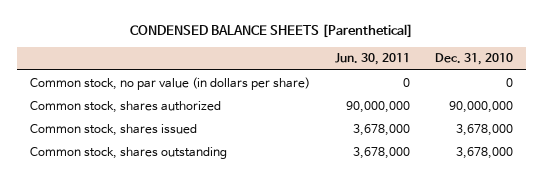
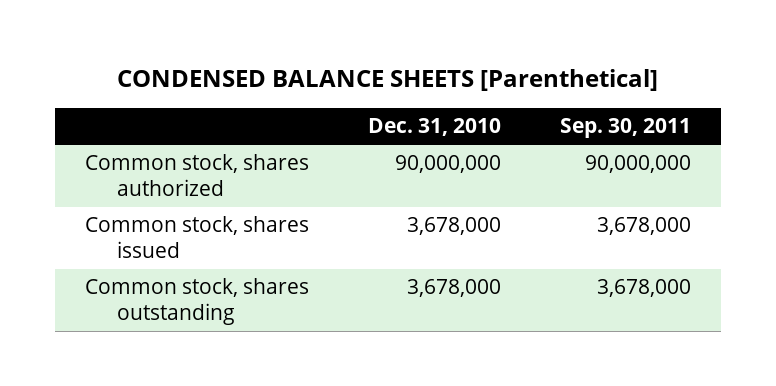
- | Jun. 30, 2011 | Dec. 31, 2010
+ | Dec. 31, 2010 | Sep. 30, 2011
- Common stock, no par value (in dollars per share) | 0 | 0

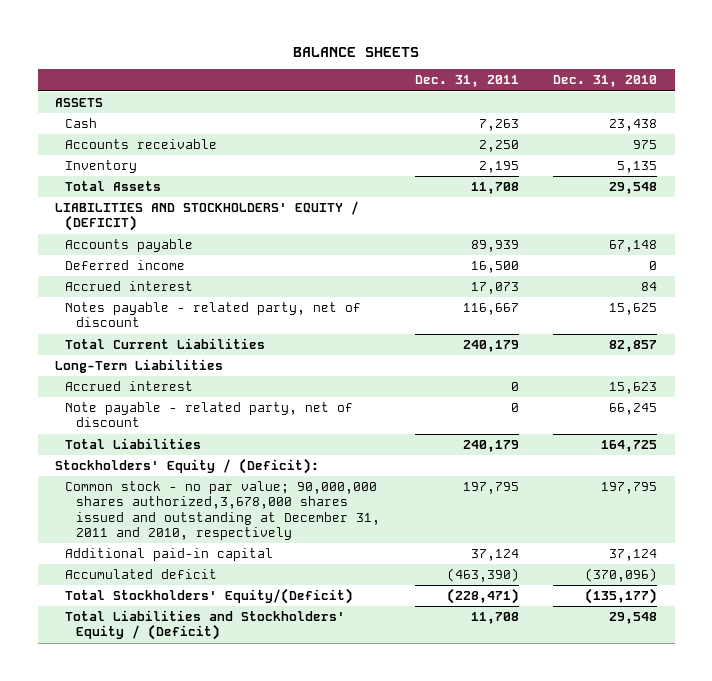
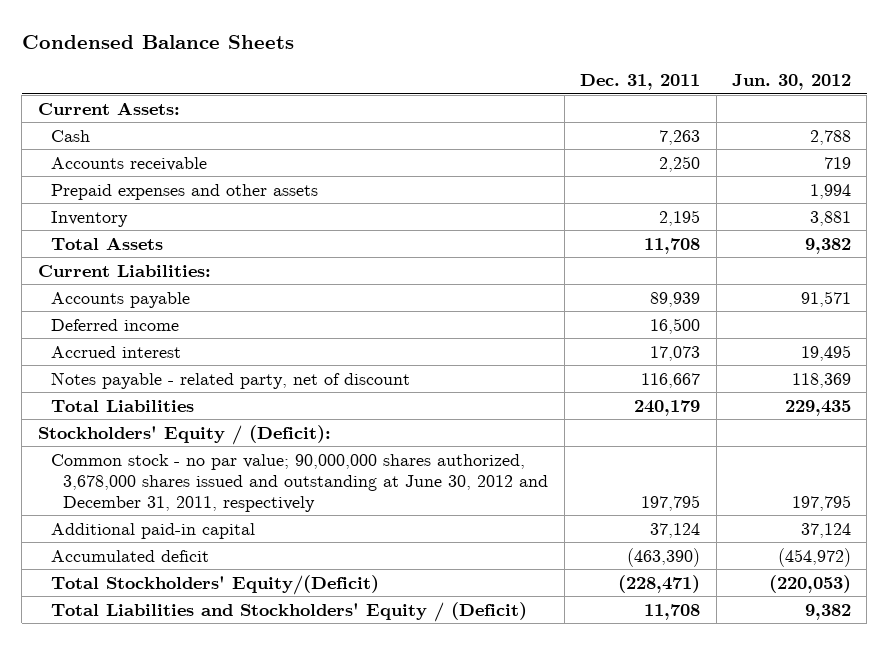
- BALANCE SHEETS
+ Condensed Balance Sheets
- | Dec. 31, 2011 | Dec. 31, 2010
+ | Dec. 31, 2011 | Jun. 30, 2012
- ASSETS
+ Current Assets:
+ Prepaid expenses and other assets | | 1,994
- LIABILITIES AND STOCKHOLDERS' EQUITY / (DEFICIT)
+ Current Liabilities:
- Total Current Liabilities | 240,179 | 82,857
- Long-Term Liabilities
- Accrued interest | 0 | 15,623
- Note payable - related party, net of discount | 0 | 66,245
- Common stock - no par value; 90,000,000 shares authorized,3,678,000 shares issued and outstanding at December 31, 2011 and 2010, respectively | 197,795 | 197,795
+ Common stock - no par value; 90,000,000 shares authorized, 3,678,000 shares issued and outstanding at June 30, 2012 and December 31, 2011, respectively | 197,795 | 197,795

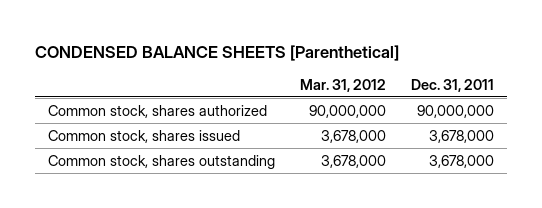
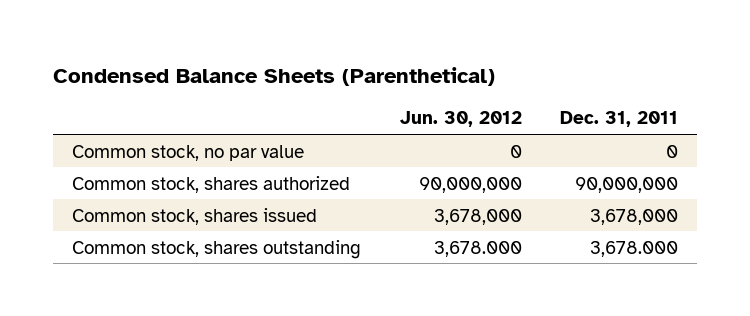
- CONDENSED BALANCE SHEETS [Parenthetical]
+ Condensed Balance Sheets (Parenthetical)
- | Mar. 31, 2012 | Dec. 31, 2011
+ | Jun. 30, 2012 | Dec. 31, 2011
+ Common stock, no par value | 0 | 0
- Common stock, shares outstanding | 3,678,000 | 3,678,000
+ Common stock, shares outstanding | 3,678.000 | 3,678.000

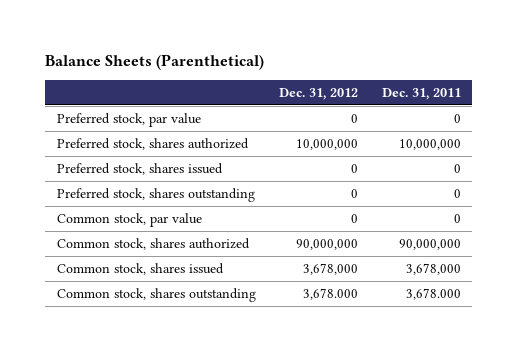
- Condensed Balance Sheets (Parenthetical)
+ Balance Sheets (Parenthetical)
- | Jun. 30, 2012 | Dec. 31, 2011
+ | Dec. 31, 2012 | Dec. 31, 2011
- Common stock, no par value | 0 | 0
+ Preferred stock, par value | 0 | 0
+ Preferred stock, shares authorized | 10,000,000 | 10,000,000
+ Preferred stock, shares issued | 0 | 0
+ Preferred stock, shares outstanding | 0 | 0
+ Common stock, par value | 0 | 0

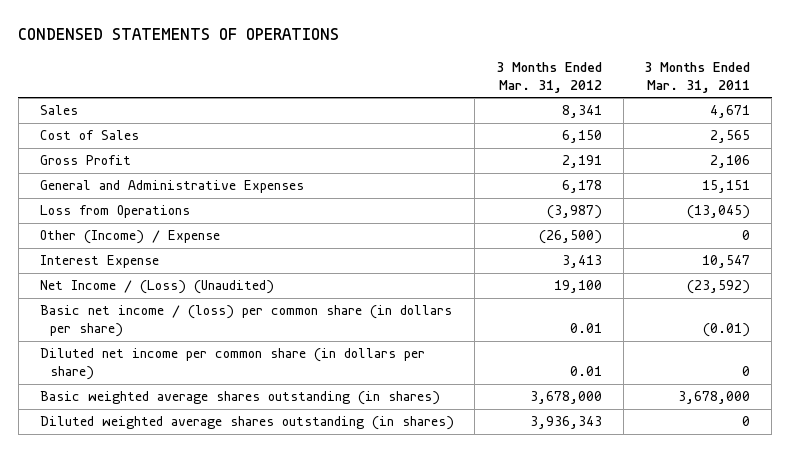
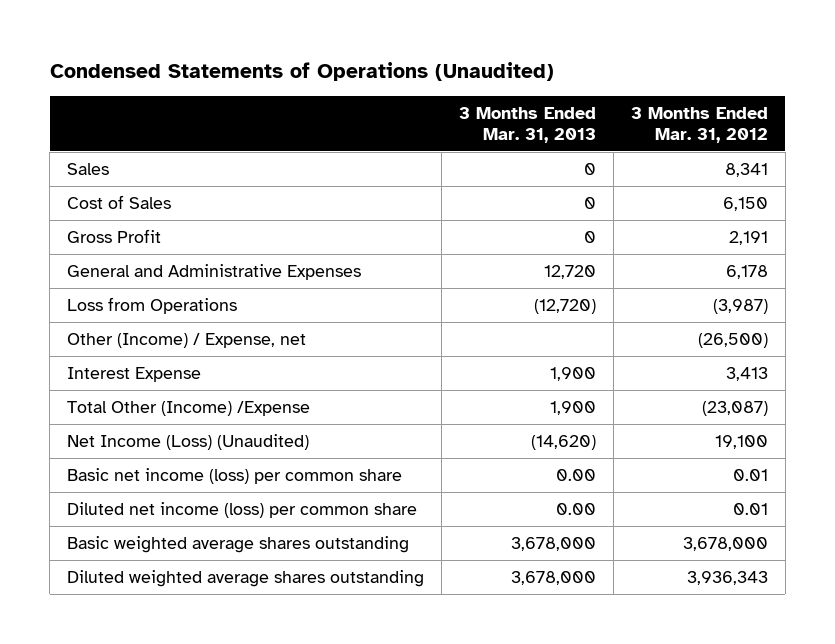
- CONDENSED STATEMENTS OF OPERATIONS
+ Condensed Statements of Operations (Unaudited)
- | 3 Months Ended Mar. 31, 2012 | 3 Months Ended Mar. 31, 2011
+ | 3 Months Ended Mar. 31, 2013 | 3 Months Ended Mar. 31, 2012
- Other (Income) / Expense | (26,500) | 0
+ Other (Income) / Expense, net | | (26,500)
- Net Income / (Loss) (Unaudited) | 19,100 | (23,592)
- Basic net income / (loss) per common share (in dollars per share) | 0.01 | (0.01)
- Diluted net income per common share (in dollars per share) | 0.01 | 0
- Basic weighted average shares outstanding (in shares) | 3,678,000 | 3,678,000
- Diluted weighted average shares outstanding (in shares) | 3,936,343 | 0
+ Total Other (Income) /Expense | 1,900 | (23,087)
+ Net Income (Loss) (Unaudited) | (14,620) | 19,100
+ Basic net income (loss) per common share | 0.00 | 0.01
+ Diluted net income (loss) per common share | 0.00 | 0.01
+ Basic weighted average shares outstanding | 3,678,000 | 3,678,000
+ Diluted weighted average shares outstanding | 3,678,000 | 3,936,343

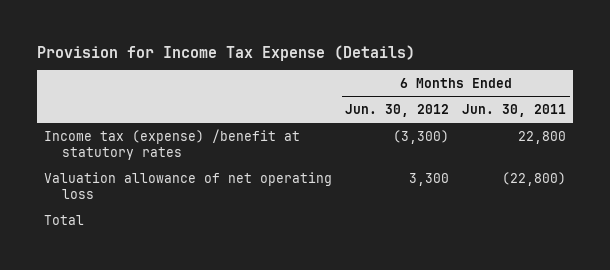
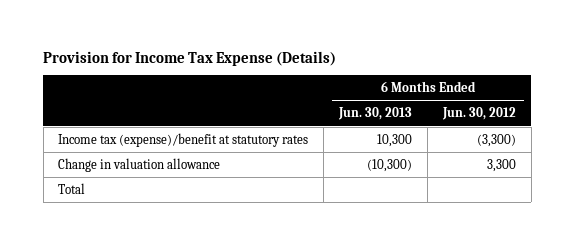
- | 6 Months Ended Jun. 30, 2012 | 6 Months Ended Jun. 30, 2011
+ | 6 Months Ended Jun. 30, 2013 | 6 Months Ended Jun. 30, 2012
- Income tax (expense) /benefit at statutory rates | (3,300) | 22,800
- Valuation allowance of net operating loss | 3,300 | (22,800)
+ Income tax (expense)/benefit at statutory rates | 10,300 | (3,300)
+ Change in valuation allowance | (10,300) | 3,300

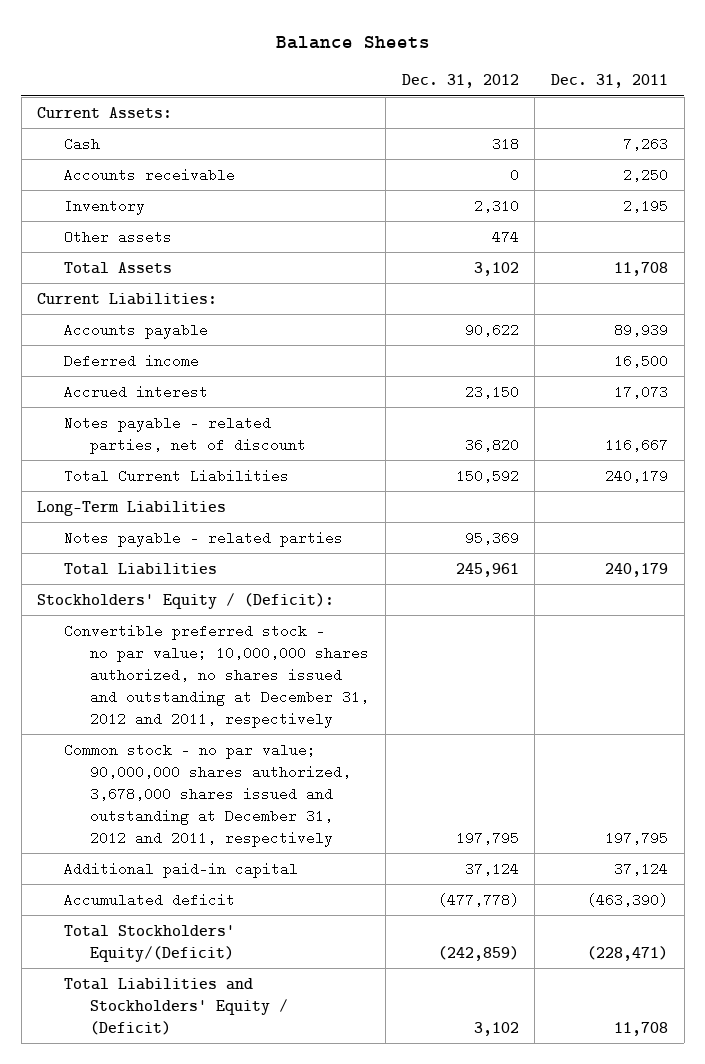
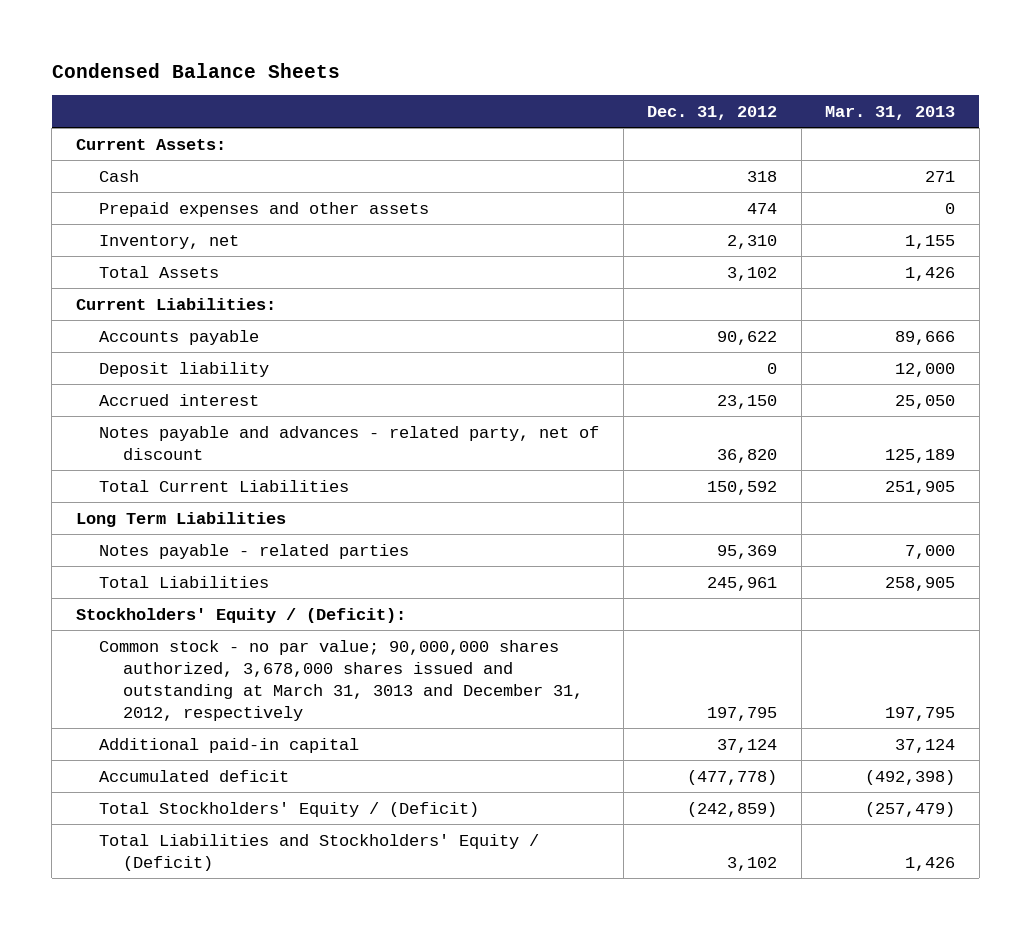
- Balance Sheets
+ Condensed Balance Sheets
- | Dec. 31, 2012 | Dec. 31, 2011
+ | Dec. 31, 2012 | Mar. 31, 2013
- Accounts receivable | 0 | 2,250
- Inventory | 2,310 | 2,195
- Other assets | 474 |
+ Prepaid expenses and other assets | 474 | 0
+ Inventory, net | 2,310 | 1,155
- Deferred income | | 16,500
+ Deposit liability | 0 | 12,000
- Notes payable - related parties, net of discount | 36,820 | 116,667
+ Notes payable and advances - related party, net of discount | 36,820 | 125,189
- Long-Term Liabilities
+ Long Term Liabilities
- Convertible preferred stock - no par value; 10,000,000 shares authorized, no shares issued and outstanding at December 31, 2012 and 2011, respectively
- Common stock - no par value; 90,000,000 shares authorized, 3,678,000 shares issued and outstanding at December 31, 2012 and 2011, respectively | 197,795 | 197,795
+ Common stock - no par value; 90,000,000 shares authorized, 3,678,000 shares issued and outstanding at March 31, 3013 and December 31, 2012, respectively | 197,795 | 197,795
- Total Stockholders' Equity/(Deficit) | (242,859) | (228,471)
+ Total Stockholders' Equity / (Deficit) | (242,859) | (257,479)

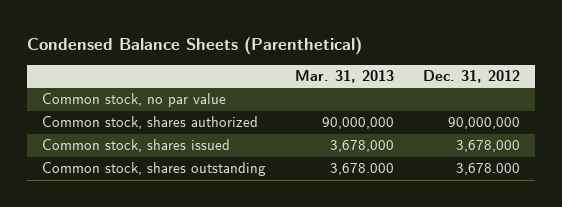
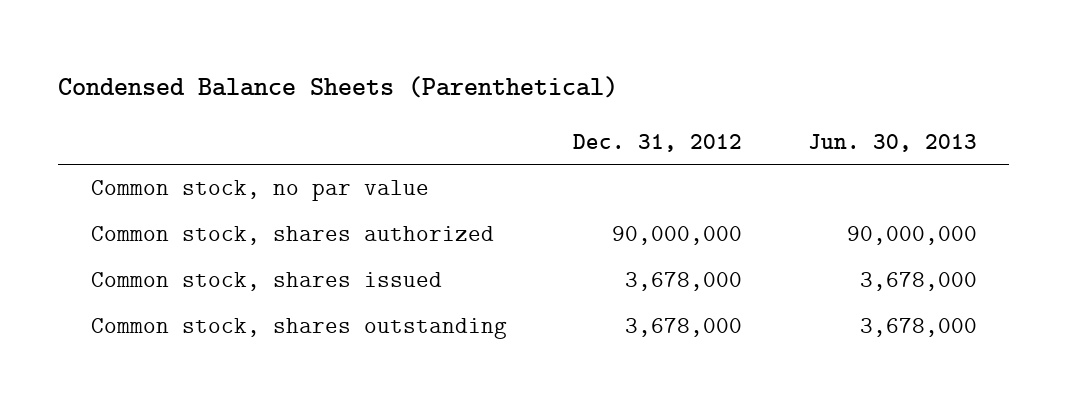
- | Mar. 31, 2013 | Dec. 31, 2012
+ | Dec. 31, 2012 | Jun. 30, 2013
- Common stock, shares outstanding | 3,678.000 | 3,678.000
+ Common stock, shares outstanding | 3,678,000 | 3,678,000

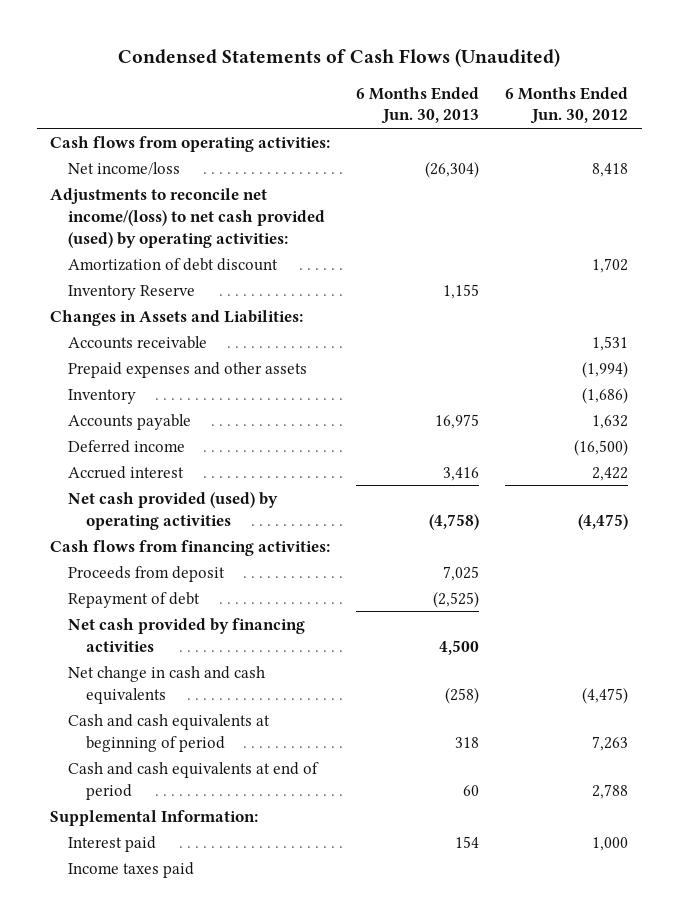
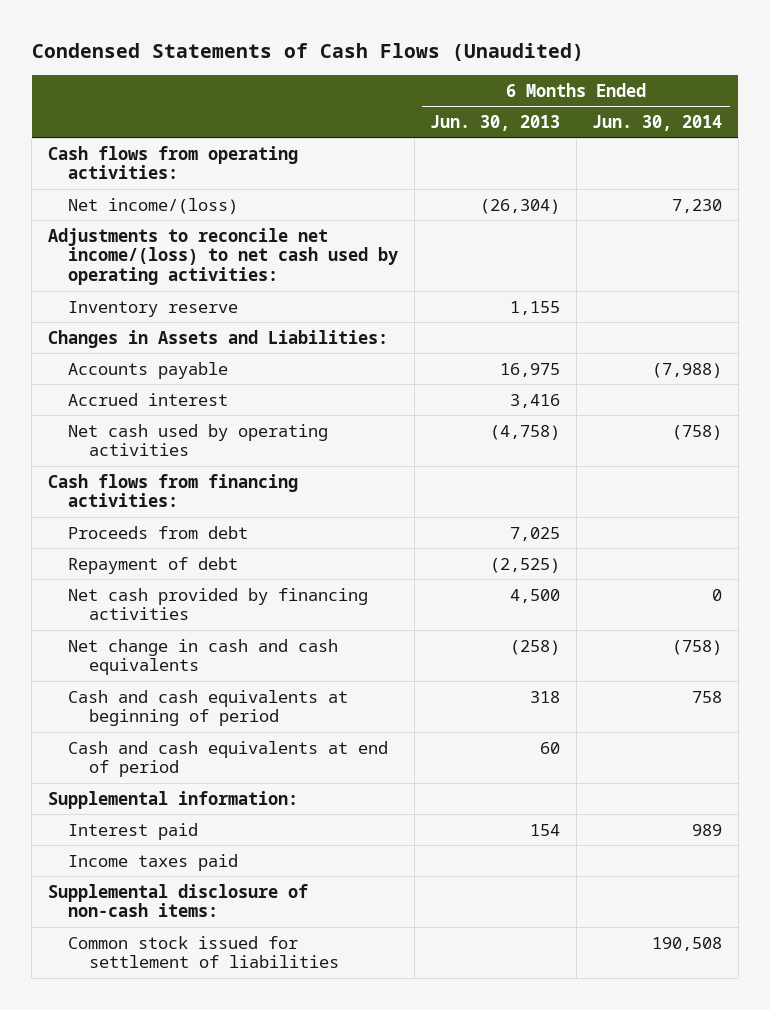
- | 6 Months Ended Jun. 30, 2013 | 6 Months Ended Jun. 30, 2012
+ | 6 Months Ended Jun. 30, 2013 | 6 Months Ended Jun. 30, 2014
- Net income/loss | (26,304) | 8,418
- Adjustments to reconcile net income/(loss) to net cash provided (used) by operating activities:
- Amortization of debt discount | | 1,702
- Inventory Reserve | 1,155 |
+ Net income/(loss) | (26,304) | 7,230
+ Adjustments to reconcile net income/(loss) to net cash used by operating activities:
+ Inventory reserve | 1,155 |
- Accounts receivable | | 1,531
- Prepaid expenses and other assets | | (1,994)
- Inventory | | (1,686)
- Deferred income | | (16,500)
- Net cash provided (used) by operating activities | (4,758) | (4,475)
+ Net cash used by operating activities | (4,758) | (758)
- Proceeds from deposit | 7,025 |
+ Proceeds from debt | 7,025 |
- Supplemental Information:
+ Supplemental information:
+ Supplemental disclosure of non-cash items:
+ Common stock issued for settlement of liabilities | | 190,508

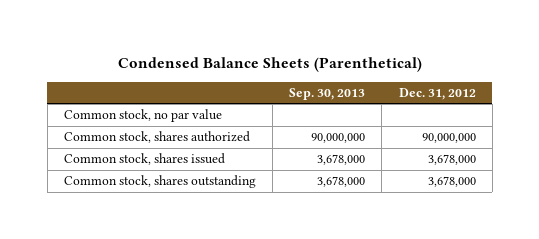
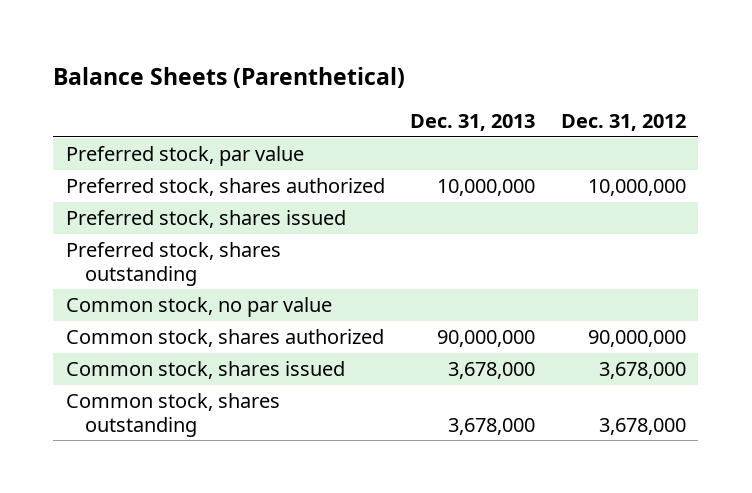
- Condensed Balance Sheets (Parenthetical)
+ Balance Sheets (Parenthetical)
- | Sep. 30, 2013 | Dec. 31, 2012
+ | Dec. 31, 2013 | Dec. 31, 2012
+ Preferred stock, par value
+ Preferred stock, shares authorized | 10,000,000 | 10,000,000
+ Preferred stock, shares issued
+ Preferred stock, shares outstanding

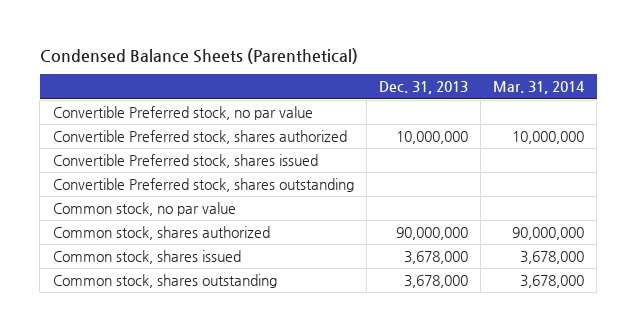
- Balance Sheets (Parenthetical)
+ Condensed Balance Sheets (Parenthetical)
- | Dec. 31, 2013 | Dec. 31, 2012
+ | Dec. 31, 2013 | Mar. 31, 2014
- Preferred stock, par value
- Preferred stock, shares authorized | 10,000,000 | 10,000,000
- Preferred stock, shares issued
- Preferred stock, shares outstanding
+ Convertible Preferred stock, no par value
+ Convertible Preferred stock, shares authorized | 10,000,000 | 10,000,000
+ Convertible Preferred stock, shares issued
+ Convertible Preferred stock, shares outstanding

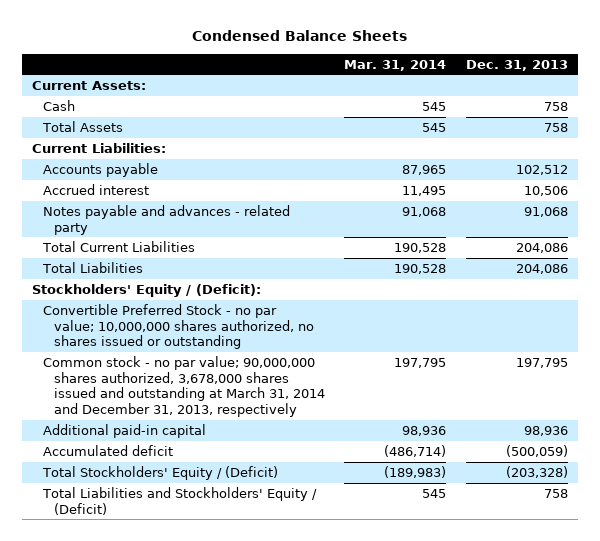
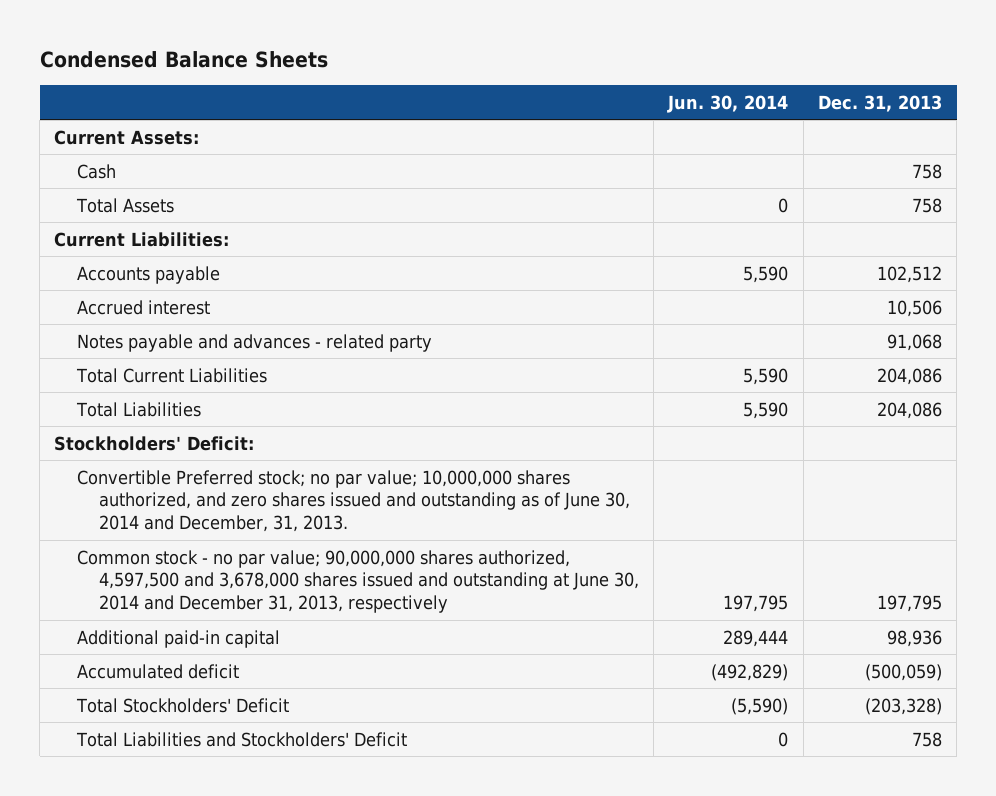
- | Mar. 31, 2014 | Dec. 31, 2013
+ | Jun. 30, 2014 | Dec. 31, 2013
- Stockholders' Equity / (Deficit):
- Convertible Preferred Stock - no par value; 10,000,000 shares authorized, no shares issued or outstanding
- Common stock - no par value; 90,000,000 shares authorized, 3,678,000 shares issued and outstanding at March 31, 2014 and December 31, 2013, respectively | 197,795 | 197,795
+ Stockholders' Deficit:
+ Convertible Preferred stock; no par value; 10,000,000 shares authorized, and zero shares issued and outstanding as of June 30, 2014 and December, 31, 2013.
+ Common stock - no par value; 90,000,000 shares authorized, 4,597,500 and 3,678,000 shares issued and outstanding at June 30, 2014 and December 31, 2013, respectively | 197,795 | 197,795
- Total Stockholders' Equity / (Deficit) | (189,983) | (203,328)
- Total Liabilities and Stockholders' Equity / (Deficit) | 545 | 758
+ Total Stockholders' Deficit | (5,590) | (203,328)
+ Total Liabilities and Stockholders' Deficit | 0 | 758

